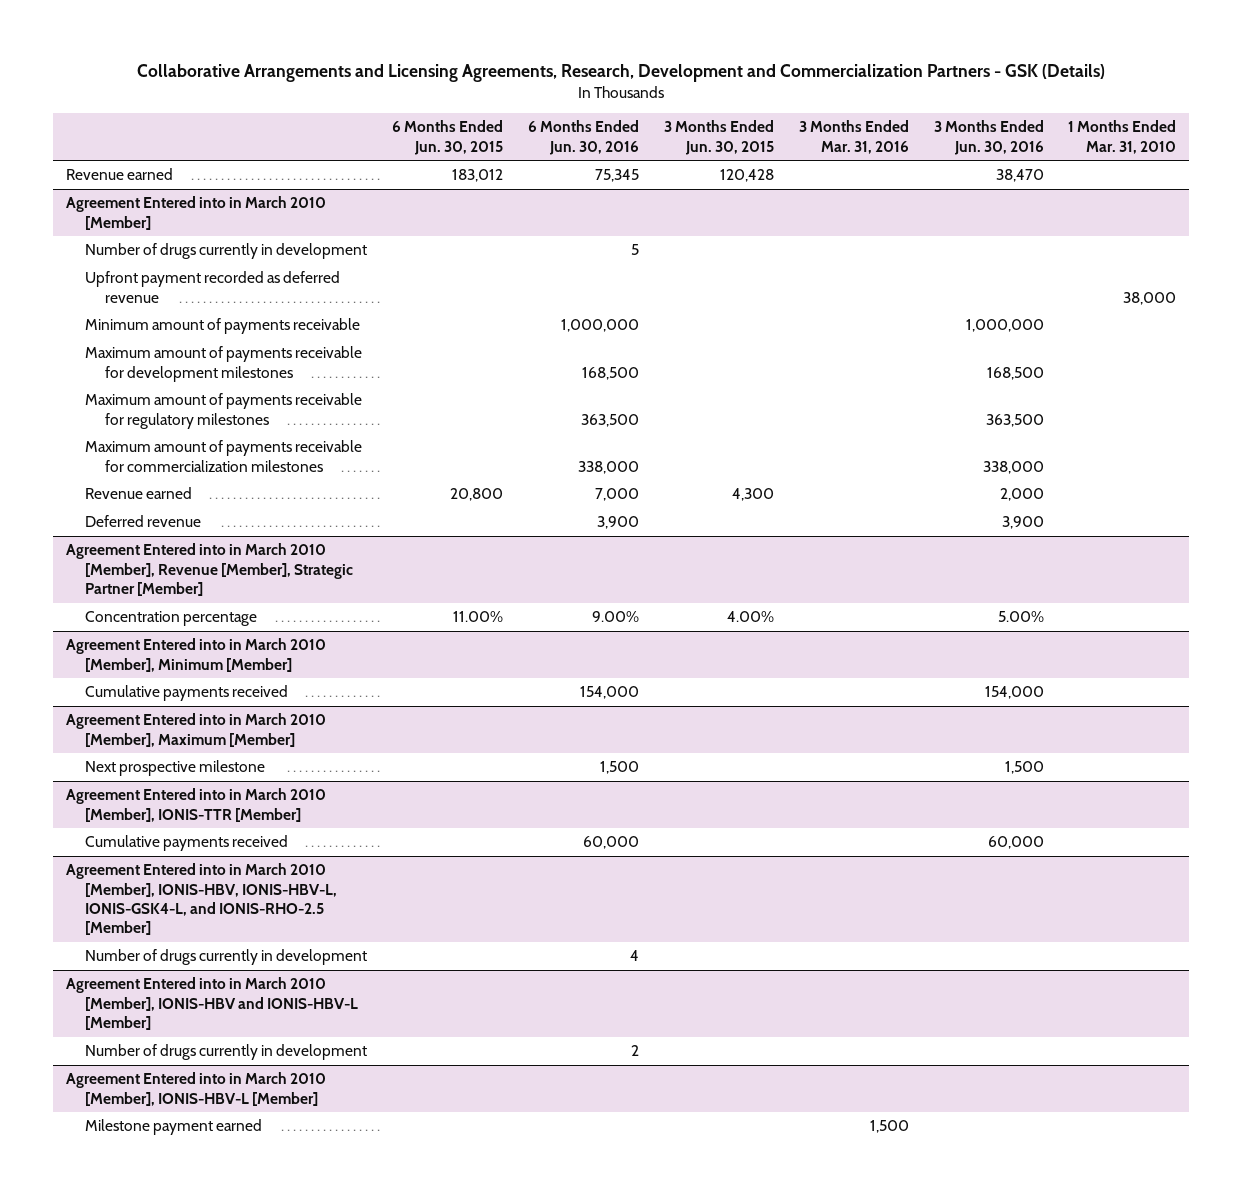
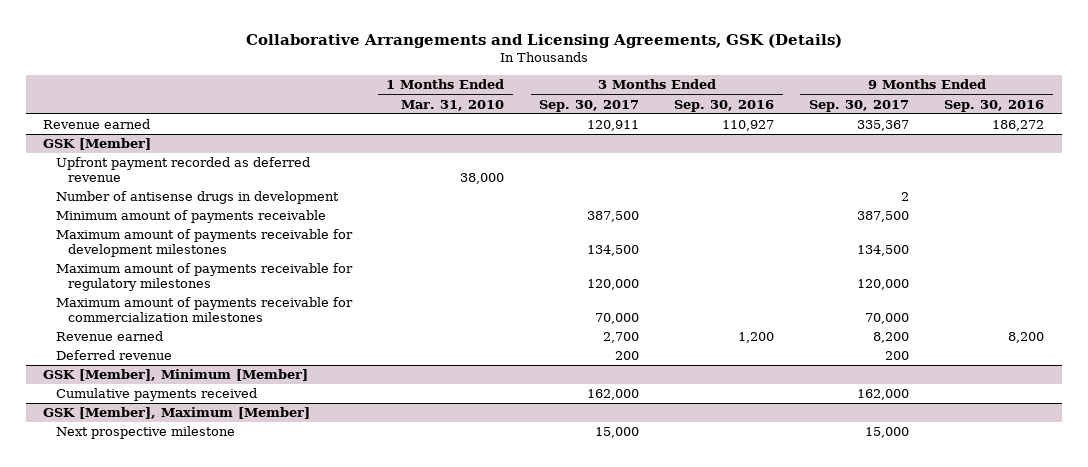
- Collaborative Arrangements and Licensing Agreements, Research, Development and Commercialization Partners - GSK (Details)
+ Collaborative Arrangements and Licensing Agreements, GSK (Details)
- | 6 Months Ended Jun. 30, 2015 | 6 Months Ended Jun. 30, 2016 | 3 Months Ended Jun. 30, 2015 | 3 Months Ended Mar. 31, 2016 | 3 Months Ended Jun. 30, 2016 | 1 Months Ended Mar. 31, 2010
+ | 1 Months Ended Mar. 31, 2010 | 3 Months Ended Sep. 30, 2017 | 3 Months Ended Sep. 30, 2016 | 9 Months Ended Sep. 30, 2017 | 9 Months Ended Sep. 30, 2016
- Agreement Entered into in March 2010 [Member]
- Number of drugs currently in development | | 5 | | | |
+ GSK [Member]
+ Number of antisense drugs in development | | | | 2 |
- Agreement Entered into in March 2010 [Member], Revenue [Member], Strategic Partner [Member]
- Concentration percentage | 11.00% | 9.00% | 4.00% | | 5.00% |
- Agreement Entered into in March 2010 [Member], Minimum [Member]
- Cumulative payments received | | 154,000 | | | 154,000 |
- Agreement Entered into in March 2010 [Member], Maximum [Member]
- Next prospective milestone | | 1,500 | | | 1,500 |
- Agreement Entered into in March 2010 [Member], IONIS-TTR [Member]
- Cumulative payments received | | 60,000 | | | 60,000 |
- Agreement Entered into in March 2010 [Member], IONIS-HBV, IONIS-HBV-L, IONIS-GSK4-L, and IONIS-RHO-2.5 [Member]
- Number of drugs currently in development | | 4 | | | |
- Agreement Entered into in March 2010 [Member], IONIS-HBV and IONIS-HBV-L [Member]
- Number of drugs currently in development | | 2 | | | |
- Agreement Entered into in March 2010 [Member], IONIS-HBV-L [Member]
- Milestone payment earned | | | | 1,500 | |
+ GSK [Member], Minimum [Member]
+ Cumulative payments received | | 162,000 | | 162,000 |
+ GSK [Member], Maximum [Member]
+ Next prospective milestone | | 15,000 | | 15,000 |

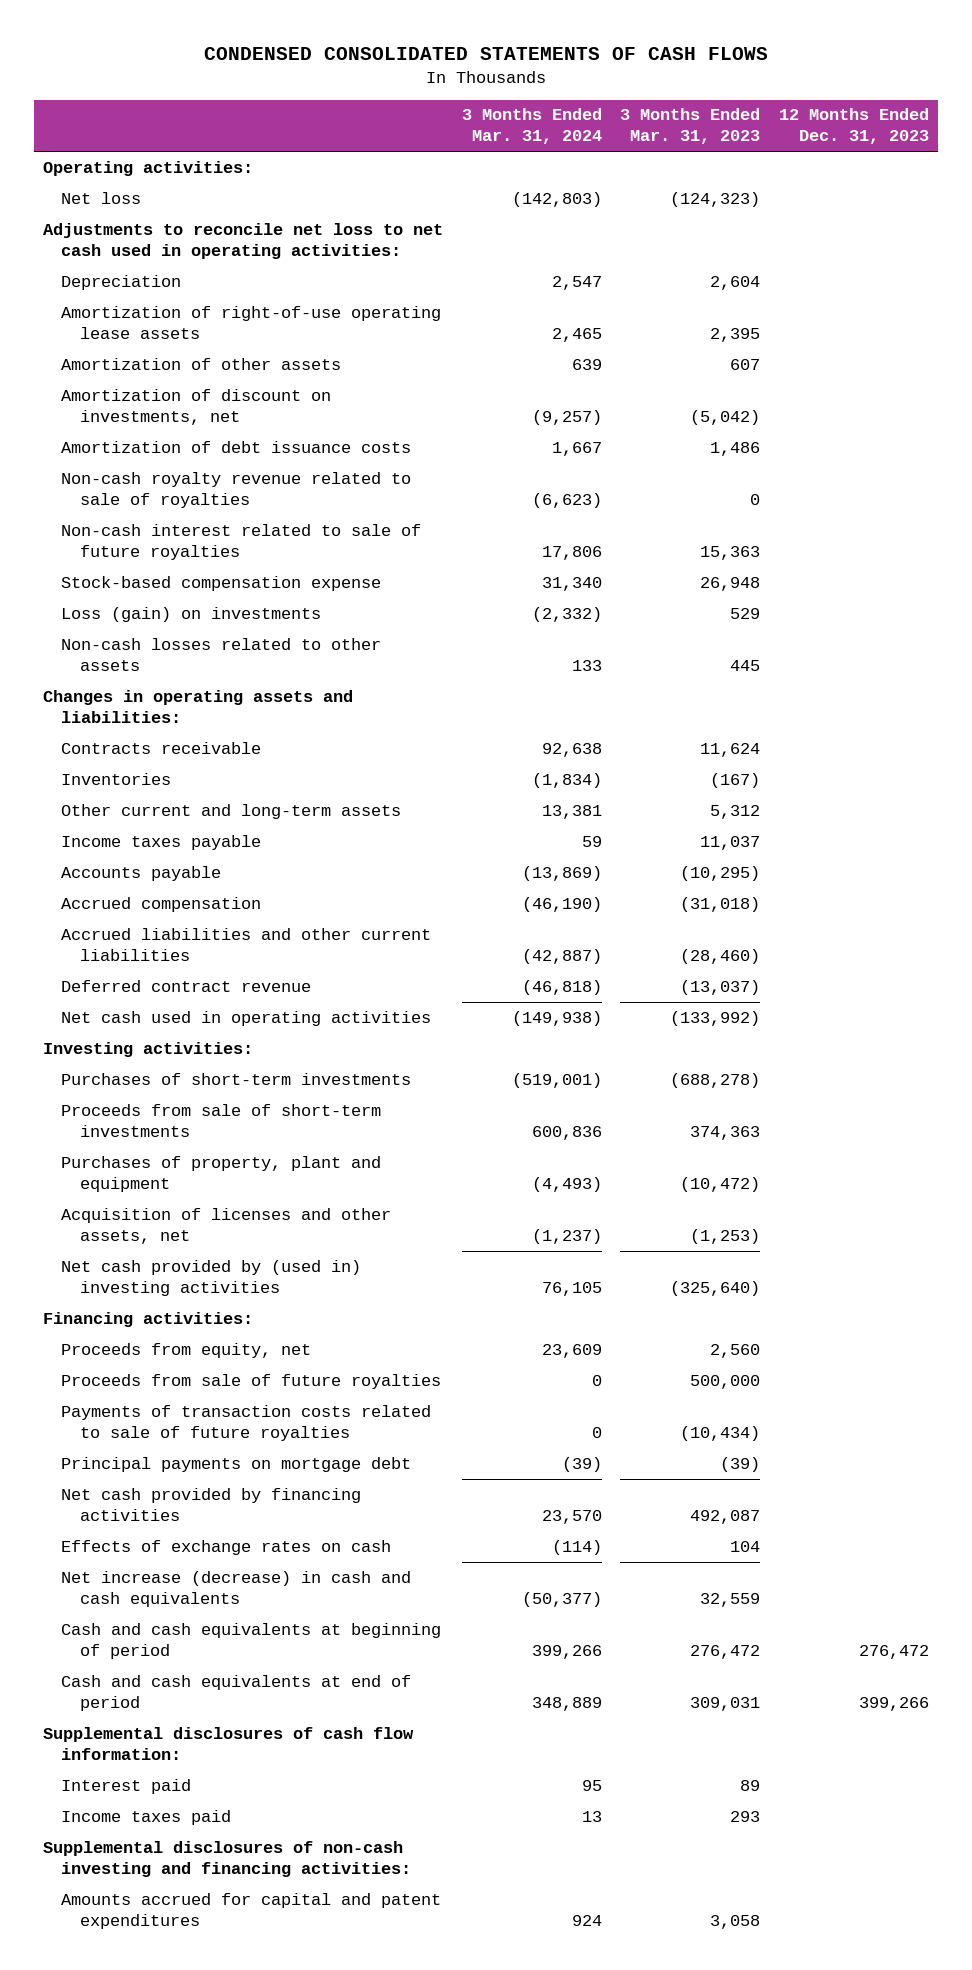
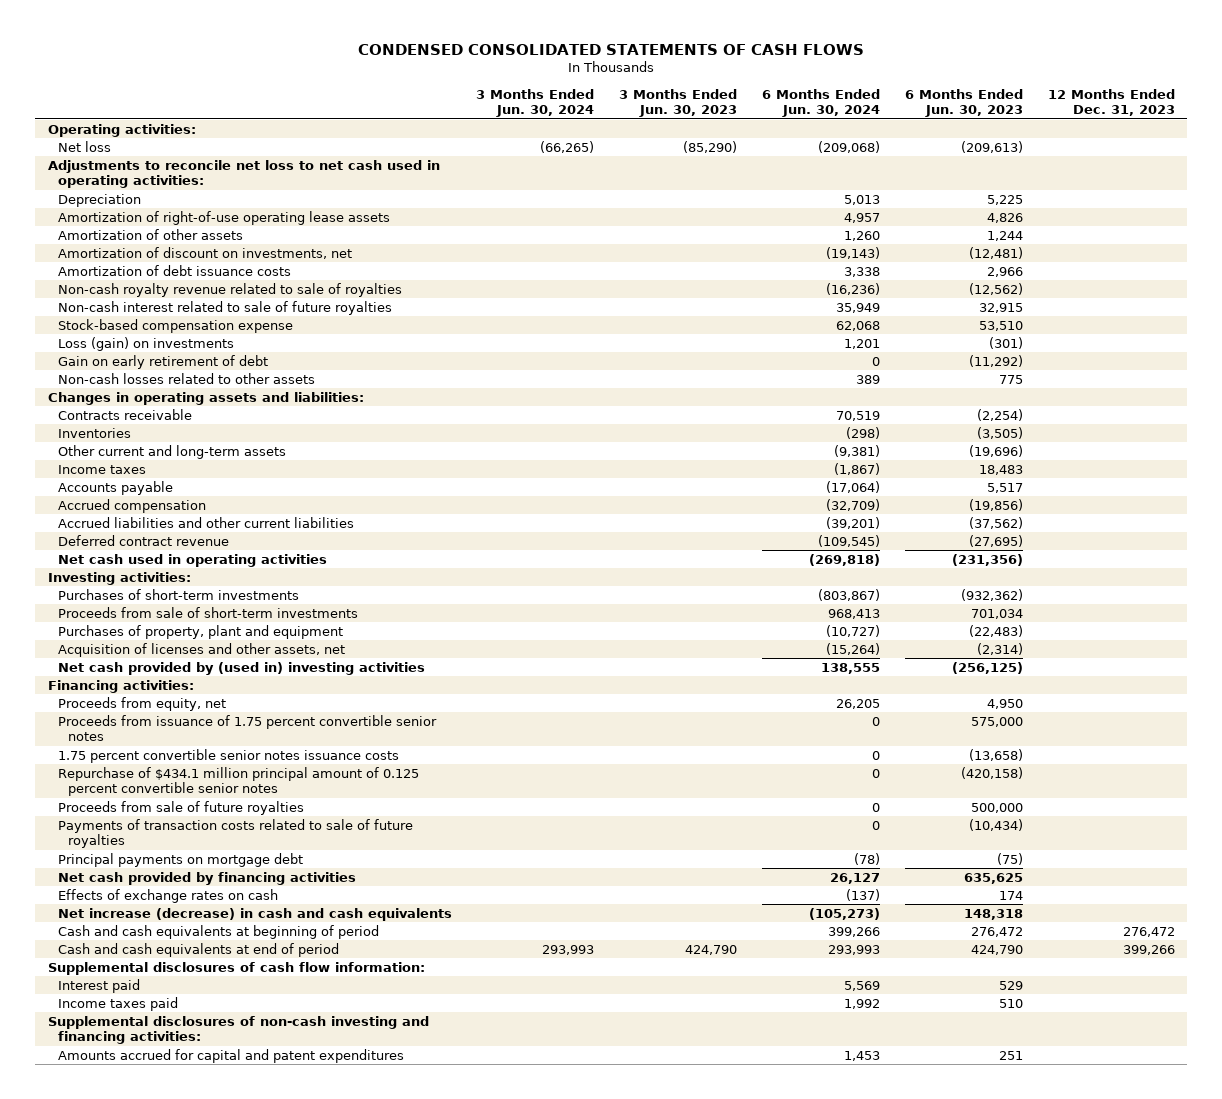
- | 3 Months Ended Mar. 31, 2024 | 3 Months Ended Mar. 31, 2023 | 12 Months Ended Dec. 31, 2023
+ | 3 Months Ended Jun. 30, 2024 | 3 Months Ended Jun. 30, 2023 | 6 Months Ended Jun. 30, 2024 | 6 Months Ended Jun. 30, 2023 | 12 Months Ended Dec. 31, 2023
+ Gain on early retirement of debt | | | 0 | (11,292) |
- Income taxes payable | 59 | 11,037 |
+ Income taxes | | | (1,867) | 18,483 |
+ Proceeds from issuance of 1.75 percent convertible senior notes | | | 0 | 575,000 |
+ 1.75 percent convertible senior notes issuance costs | | | 0 | (13,658) |
+ Repurchase of $434.1 million principal amount of 0.125 percent convertible senior notes | | | 0 | (420,158) |

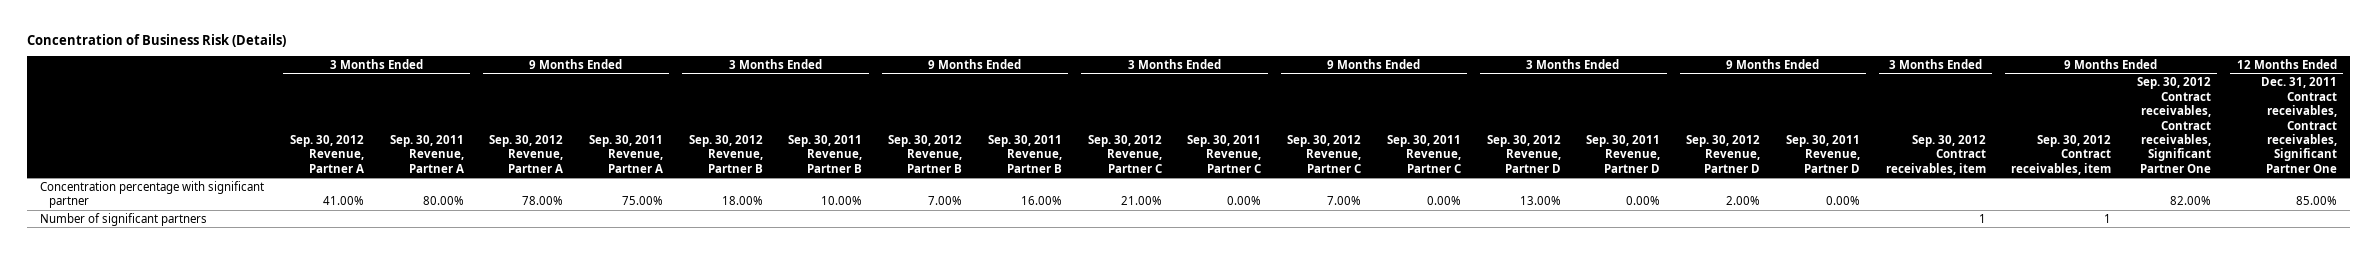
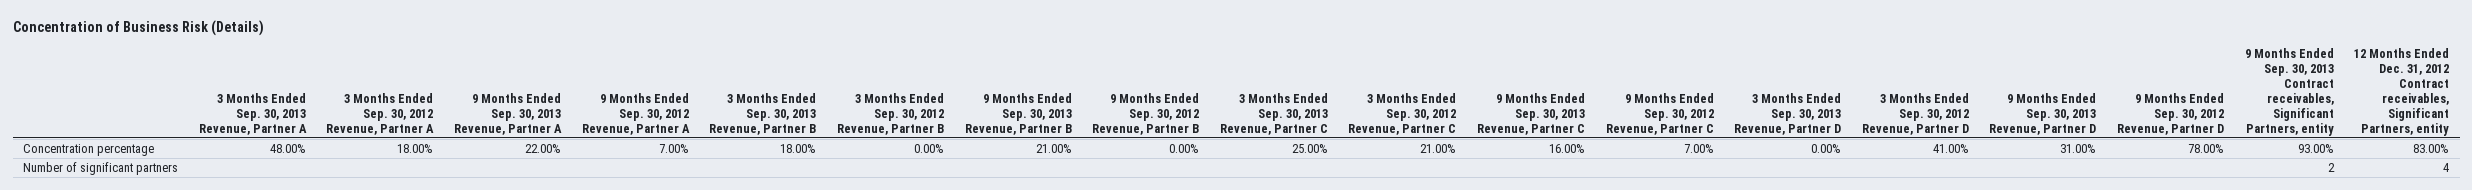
- | 3 Months Ended Sep. 30, 2012 Revenue, Partner A | 3 Months Ended Sep. 30, 2011 Revenue, Partner A | 9 Months Ended Sep. 30, 2012 Revenue, Partner A | 9 Months Ended Sep. 30, 2011 Revenue, Partner A | 3 Months Ended Sep. 30, 2012 Revenue, Partner B | 3 Months Ended Sep. 30, 2011 Revenue, Partner B | 9 Months Ended Sep. 30, 2012 Revenue, Partner B | 9 Months Ended Sep. 30, 2011 Revenue, Partner B | 3 Months Ended Sep. 30, 2012 Revenue, Partner C | 3 Months Ended Sep. 30, 2011 Revenue, Partner C | 9 Months Ended Sep. 30, 2012 Revenue, Partner C | 9 Months Ended Sep. 30, 2011 Revenue, Partner C | 3 Months Ended Sep. 30, 2012 Revenue, Partner D | 3 Months Ended Sep. 30, 2011 Revenue, Partner D | 9 Months Ended Sep. 30, 2012 Revenue, Partner D | 9 Months Ended Sep. 30, 2011 Revenue, Partner D | 3 Months Ended Sep. 30, 2012 Contract receivables, item | 9 Months Ended Sep. 30, 2012 Contract receivables, item | 9 Months Ended Sep. 30, 2012 Contract receivables, Contract receivables, Significant Partner One | 12 Months Ended Dec. 31, 2011 Contract receivables, Contract receivables, Significant Partner One
+ | 3 Months Ended Sep. 30, 2013 Revenue, Partner A | 3 Months Ended Sep. 30, 2012 Revenue, Partner A | 9 Months Ended Sep. 30, 2013 Revenue, Partner A | 9 Months Ended Sep. 30, 2012 Revenue, Partner A | 3 Months Ended Sep. 30, 2013 Revenue, Partner B | 3 Months Ended Sep. 30, 2012 Revenue, Partner B | 9 Months Ended Sep. 30, 2013 Revenue, Partner B | 9 Months Ended Sep. 30, 2012 Revenue, Partner B | 3 Months Ended Sep. 30, 2013 Revenue, Partner C | 3 Months Ended Sep. 30, 2012 Revenue, Partner C | 9 Months Ended Sep. 30, 2013 Revenue, Partner C | 9 Months Ended Sep. 30, 2012 Revenue, Partner C | 3 Months Ended Sep. 30, 2013 Revenue, Partner D | 3 Months Ended Sep. 30, 2012 Revenue, Partner D | 9 Months Ended Sep. 30, 2013 Revenue, Partner D | 9 Months Ended Sep. 30, 2012 Revenue, Partner D | 9 Months Ended Sep. 30, 2013 Contract receivables, Significant Partners, entity | 12 Months Ended Dec. 31, 2012 Contract receivables, Significant Partners, entity
- Concentration percentage with significant partner | 41.00% | 80.00% | 78.00% | 75.00% | 18.00% | 10.00% | 7.00% | 16.00% | 21.00% | 0.00% | 7.00% | 0.00% | 13.00% | 0.00% | 2.00% | 0.00% | | | 82.00% | 85.00%
+ Concentration percentage | 48.00% | 18.00% | 22.00% | 7.00% | 18.00% | 0.00% | 21.00% | 0.00% | 25.00% | 21.00% | 16.00% | 7.00% | 0.00% | 41.00% | 31.00% | 78.00% | 93.00% | 83.00%

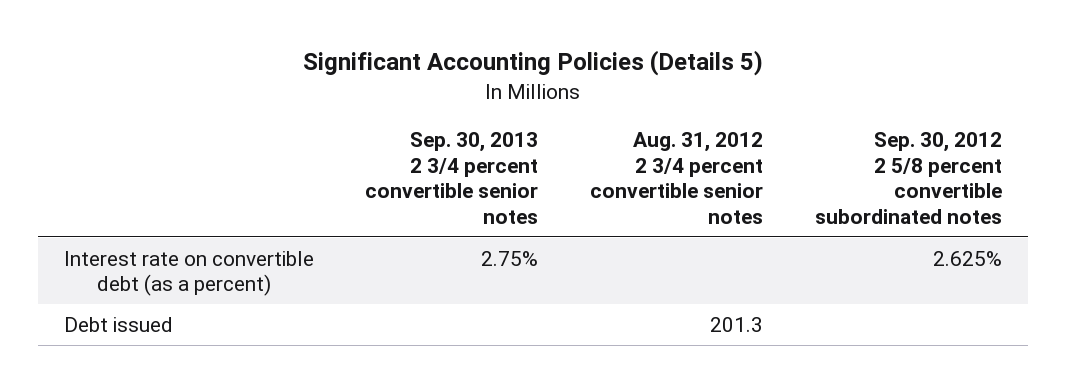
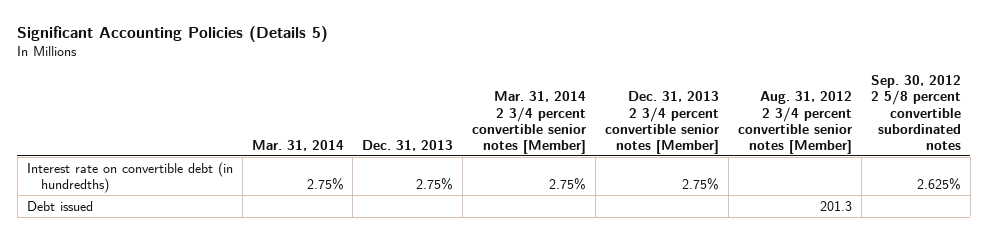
- | Sep. 30, 2013 2 3/4 percent convertible senior notes | Aug. 31, 2012 2 3/4 percent convertible senior notes | Sep. 30, 2012 2 5/8 percent convertible subordinated notes
+ | Mar. 31, 2014 | Dec. 31, 2013 | Mar. 31, 2014 2 3/4 percent convertible senior notes [Member] | Dec. 31, 2013 2 3/4 percent convertible senior notes [Member] | Aug. 31, 2012 2 3/4 percent convertible senior notes [Member] | Sep. 30, 2012 2 5/8 percent convertible subordinated notes
- Interest rate on convertible debt (as a percent) | 2.75% | | 2.625%
+ Interest rate on convertible debt (in hundredths) | 2.75% | 2.75% | 2.75% | 2.75% | | 2.625%

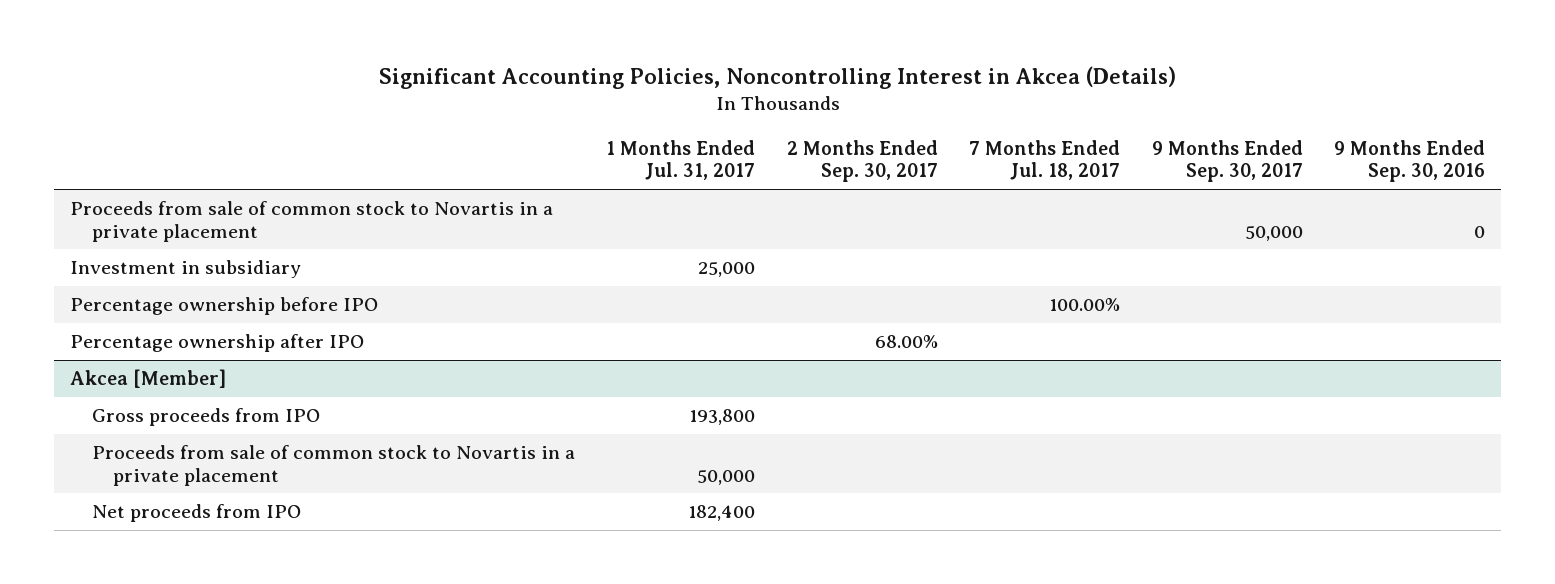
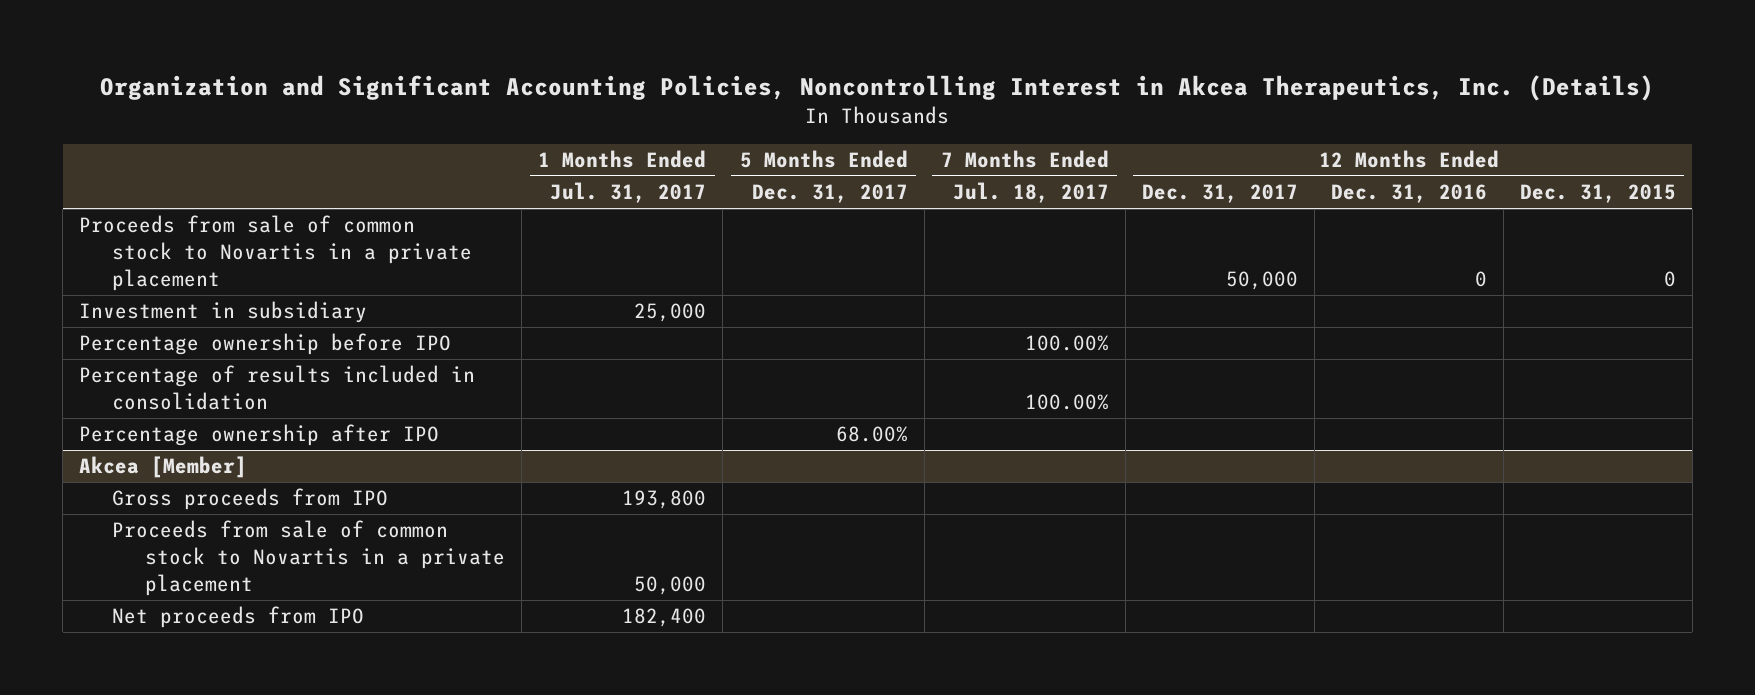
- Significant Accounting Policies, Noncontrolling Interest in Akcea (Details)
+ Organization and Significant Accounting Policies, Noncontrolling Interest in Akcea Therapeutics, Inc. (Details)
- | 1 Months Ended Jul. 31, 2017 | 2 Months Ended Sep. 30, 2017 | 7 Months Ended Jul. 18, 2017 | 9 Months Ended Sep. 30, 2017 | 9 Months Ended Sep. 30, 2016
+ | 1 Months Ended Jul. 31, 2017 | 5 Months Ended Dec. 31, 2017 | 7 Months Ended Jul. 18, 2017 | 12 Months Ended Dec. 31, 2017 | 12 Months Ended Dec. 31, 2016 | 12 Months Ended Dec. 31, 2015
+ Percentage of results included in consolidation | | | 100.00% | | |

